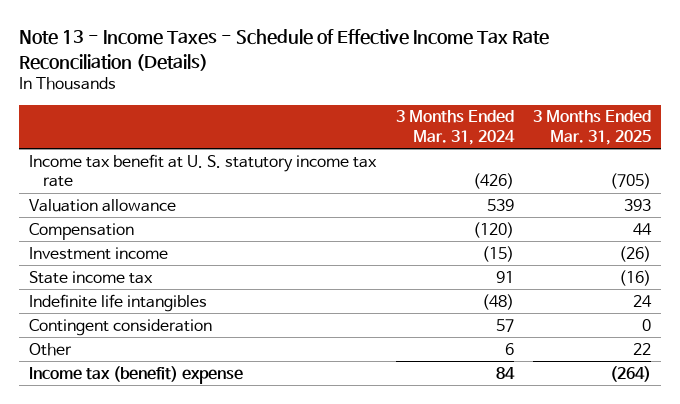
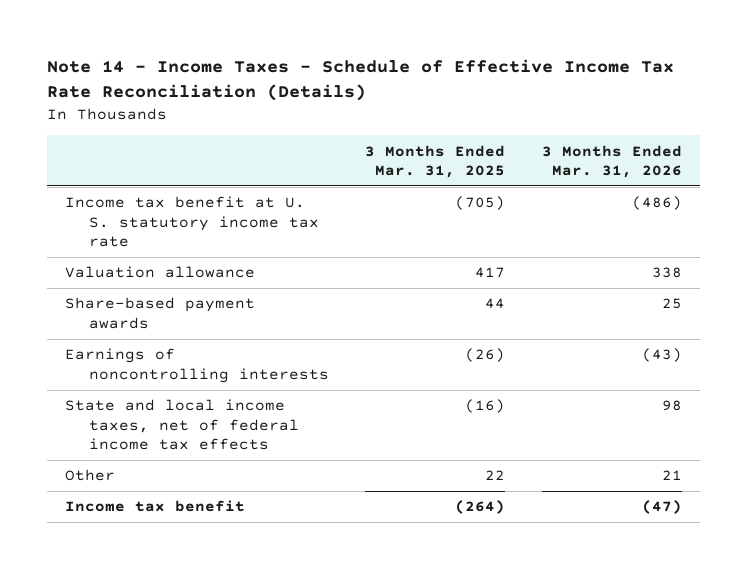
- Note 13 - Income Taxes - Schedule of Effective Income Tax Rate Reconciliation (Details)
+ Note 14 - Income Taxes - Schedule of Effective Income Tax Rate Reconciliation (Details)
- | 3 Months Ended Mar. 31, 2024 | 3 Months Ended Mar. 31, 2025
+ | 3 Months Ended Mar. 31, 2025 | 3 Months Ended Mar. 31, 2026
- Valuation allowance | 539 | 393
- Compensation | (120) | 44
- Investment income | (15) | (26)
- State income tax | 91 | (16)
- Indefinite life intangibles | (48) | 24
- Contingent consideration | 57 | 0
+ Valuation allowance | 417 | 338
+ Share-based payment awards | 44 | 25
+ Earnings of noncontrolling interests | (26) | (43)
+ State and local income taxes, net of federal income tax effects | (16) | 98
- Income tax (benefit) expense | 84 | (264)
+ Income tax benefit | (264) | (47)

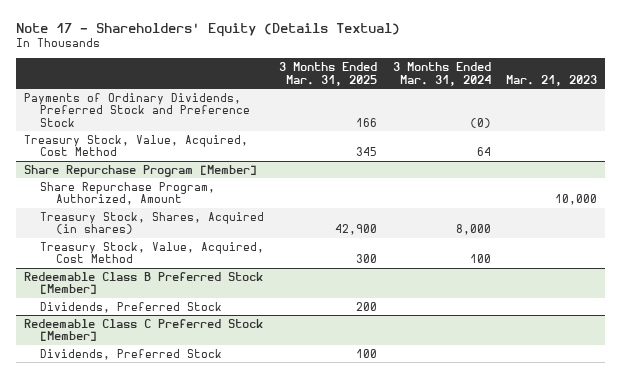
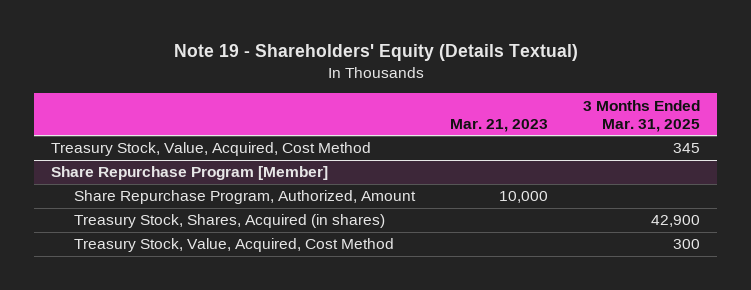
- Note 17 - Shareholders' Equity (Details Textual)
+ Note 19 - Shareholders' Equity (Details Textual)
- | 3 Months Ended Mar. 31, 2025 | 3 Months Ended Mar. 31, 2024 | Mar. 21, 2023
+ | Mar. 21, 2023 | 3 Months Ended Mar. 31, 2025
- Payments of Ordinary Dividends, Preferred Stock and Preference Stock | 166 | (0) |
- Redeemable Class B Preferred Stock [Member]
- Dividends, Preferred Stock | 200 | |
- Redeemable Class C Preferred Stock [Member]
- Dividends, Preferred Stock | 100 | |

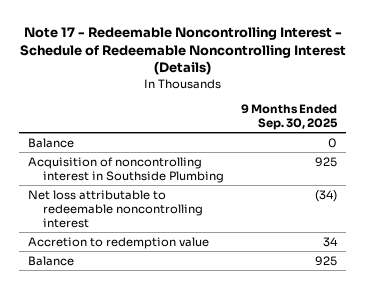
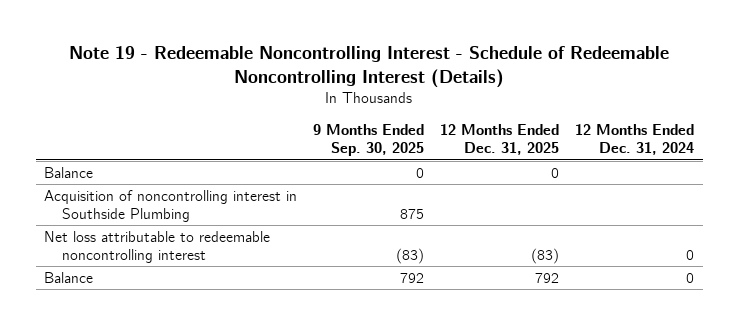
- Note 17 - Redeemable Noncontrolling Interest - Schedule of Redeemable Noncontrolling Interest (Details)
+ Note 19 - Redeemable Noncontrolling Interest - Schedule of Redeemable Noncontrolling Interest (Details)
- | 9 Months Ended Sep. 30, 2025
+ | 9 Months Ended Sep. 30, 2025 | 12 Months Ended Dec. 31, 2025 | 12 Months Ended Dec. 31, 2024
- Acquisition of noncontrolling interest in Southside Plumbing | 925
- Net loss attributable to redeemable noncontrolling interest | (34)
- Accretion to redemption value | 34
- Balance | 925
+ Acquisition of noncontrolling interest in Southside Plumbing | 875 | |
+ Net loss attributable to redeemable noncontrolling interest | (83) | (83) | 0
+ Balance | 792 | 792 | 0

